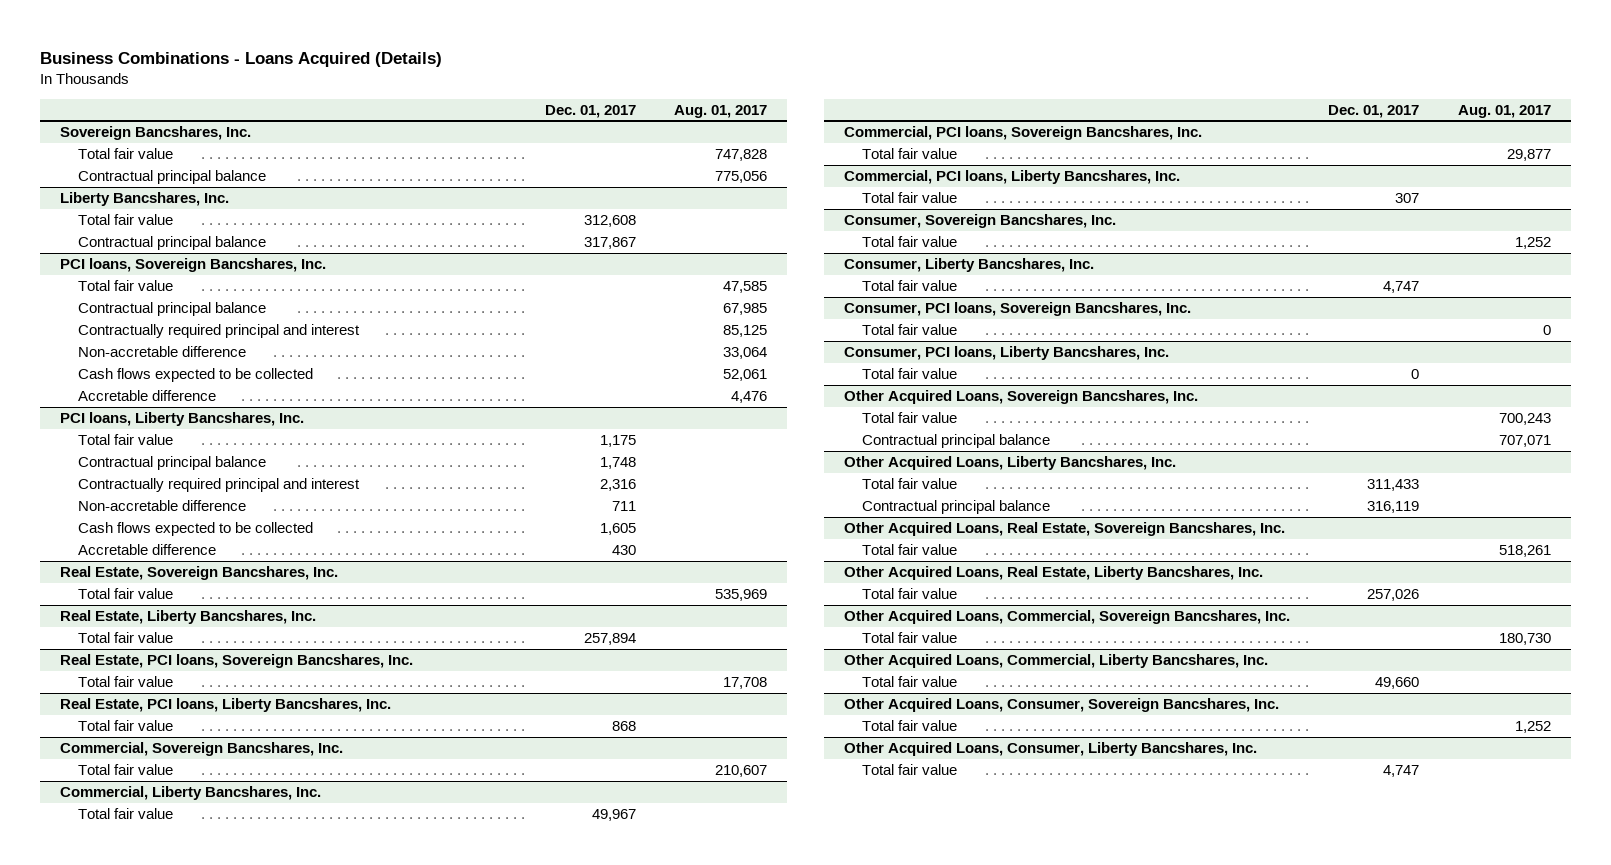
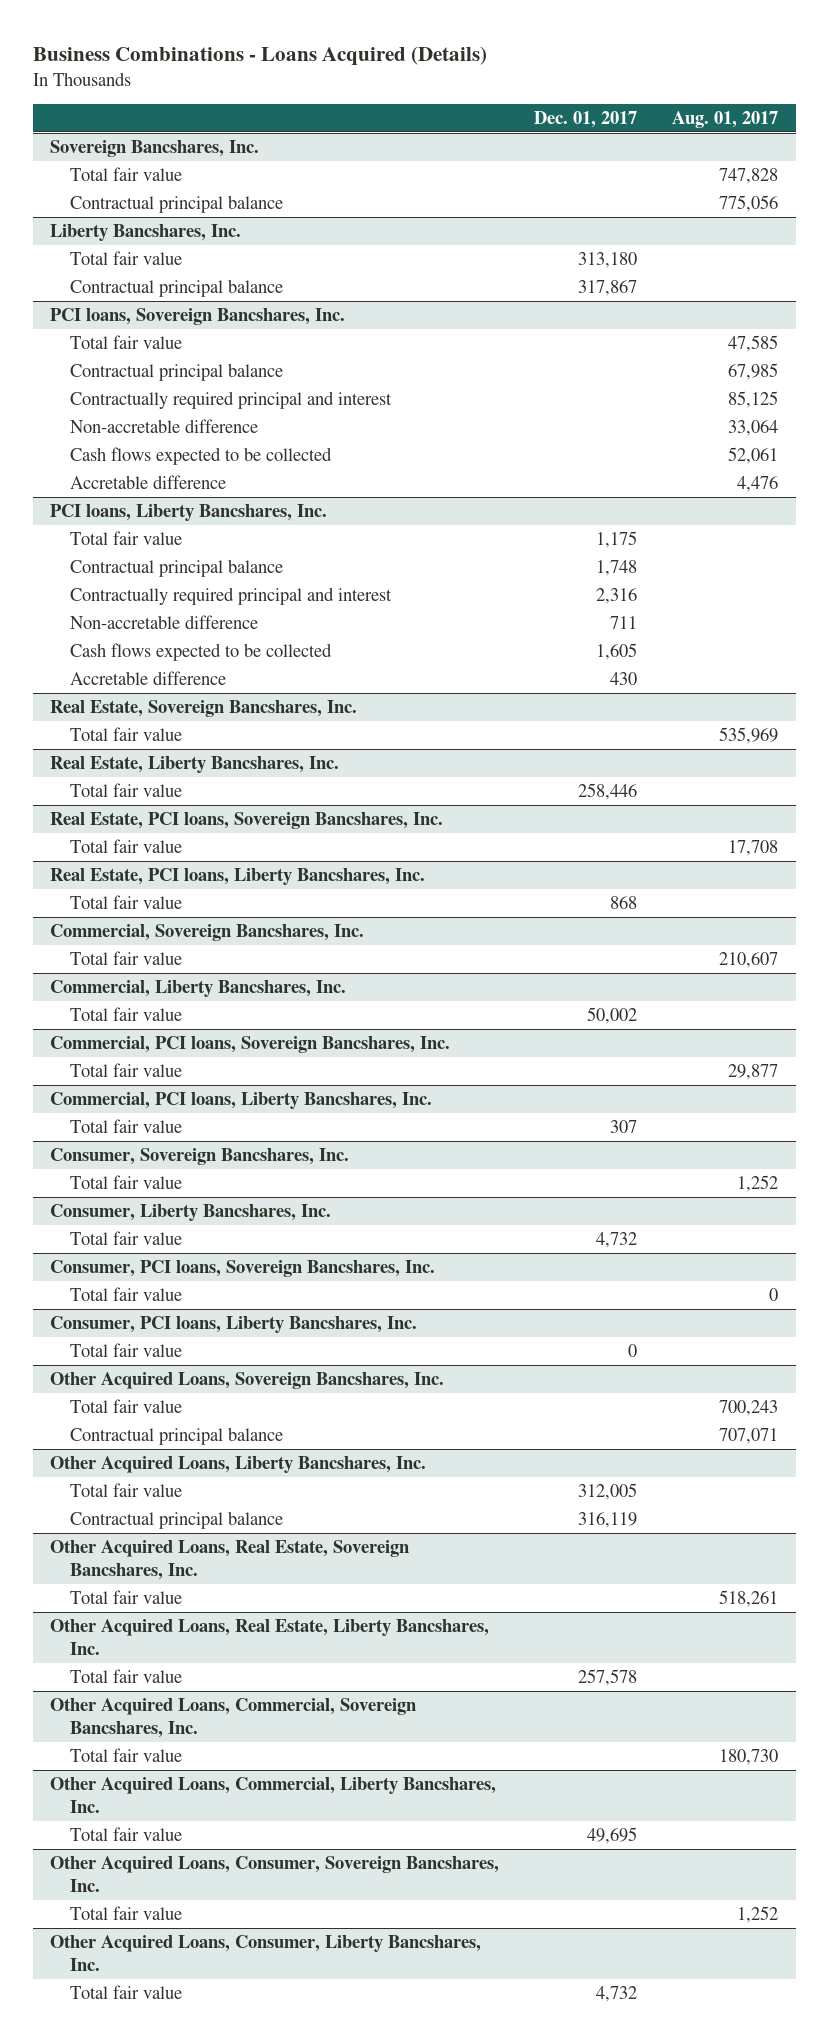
@ Liberty Bancshares, Inc.
- Total fair value | 312,608 |
+ Total fair value | 313,180 |
@ Real Estate, Liberty Bancshares, Inc.
- Total fair value | 257,894 |
+ Total fair value | 258,446 |
@ Commercial, Liberty Bancshares, Inc.
- Total fair value | 49,967 |
+ Total fair value | 50,002 |
@ Consumer, Liberty Bancshares, Inc.
- Total fair value | 4,747 |
+ Total fair value | 4,732 |
@ Other Acquired Loans, Liberty Bancshares, Inc.
- Total fair value | 311,433 |
+ Total fair value | 312,005 |
@ Other Acquired Loans, Real Estate, Liberty Bancshares, Inc.
- Total fair value | 257,026 |
+ Total fair value | 257,578 |
@ Other Acquired Loans, Commercial, Liberty Bancshares, Inc.
- Total fair value | 49,660 |
+ Total fair value | 49,695 |
@ Other Acquired Loans, Consumer, Liberty Bancshares, Inc.
- Total fair value | 4,747 |
+ Total fair value | 4,732 |

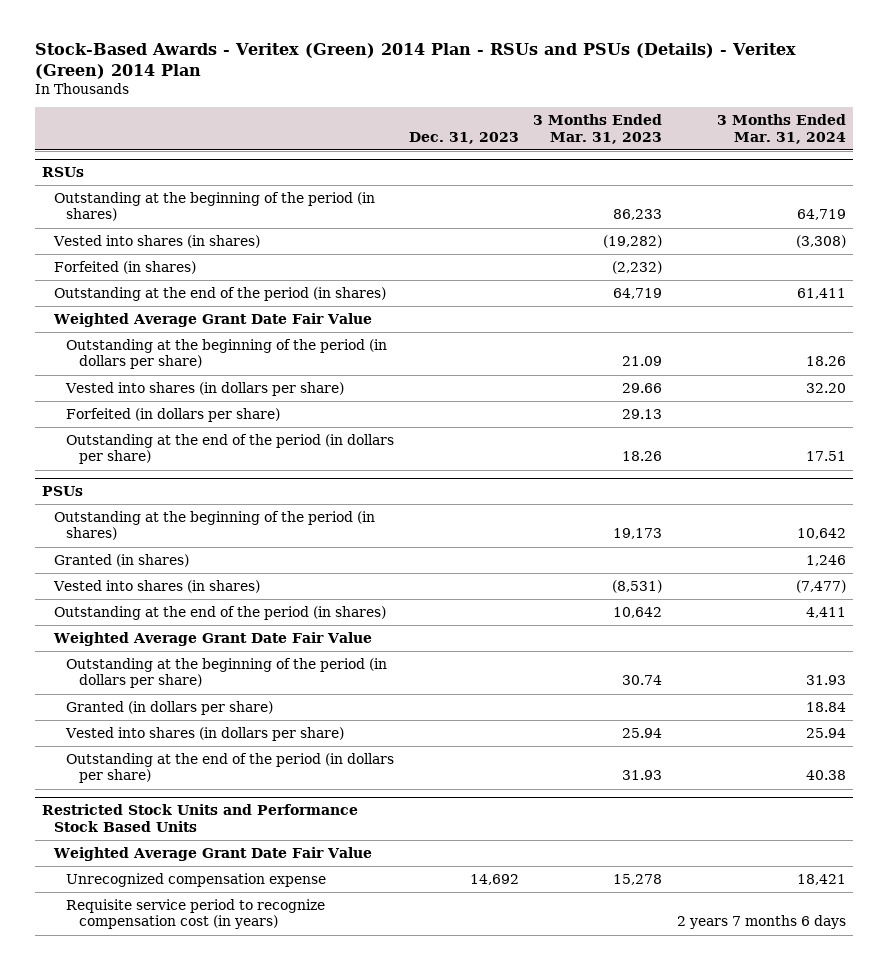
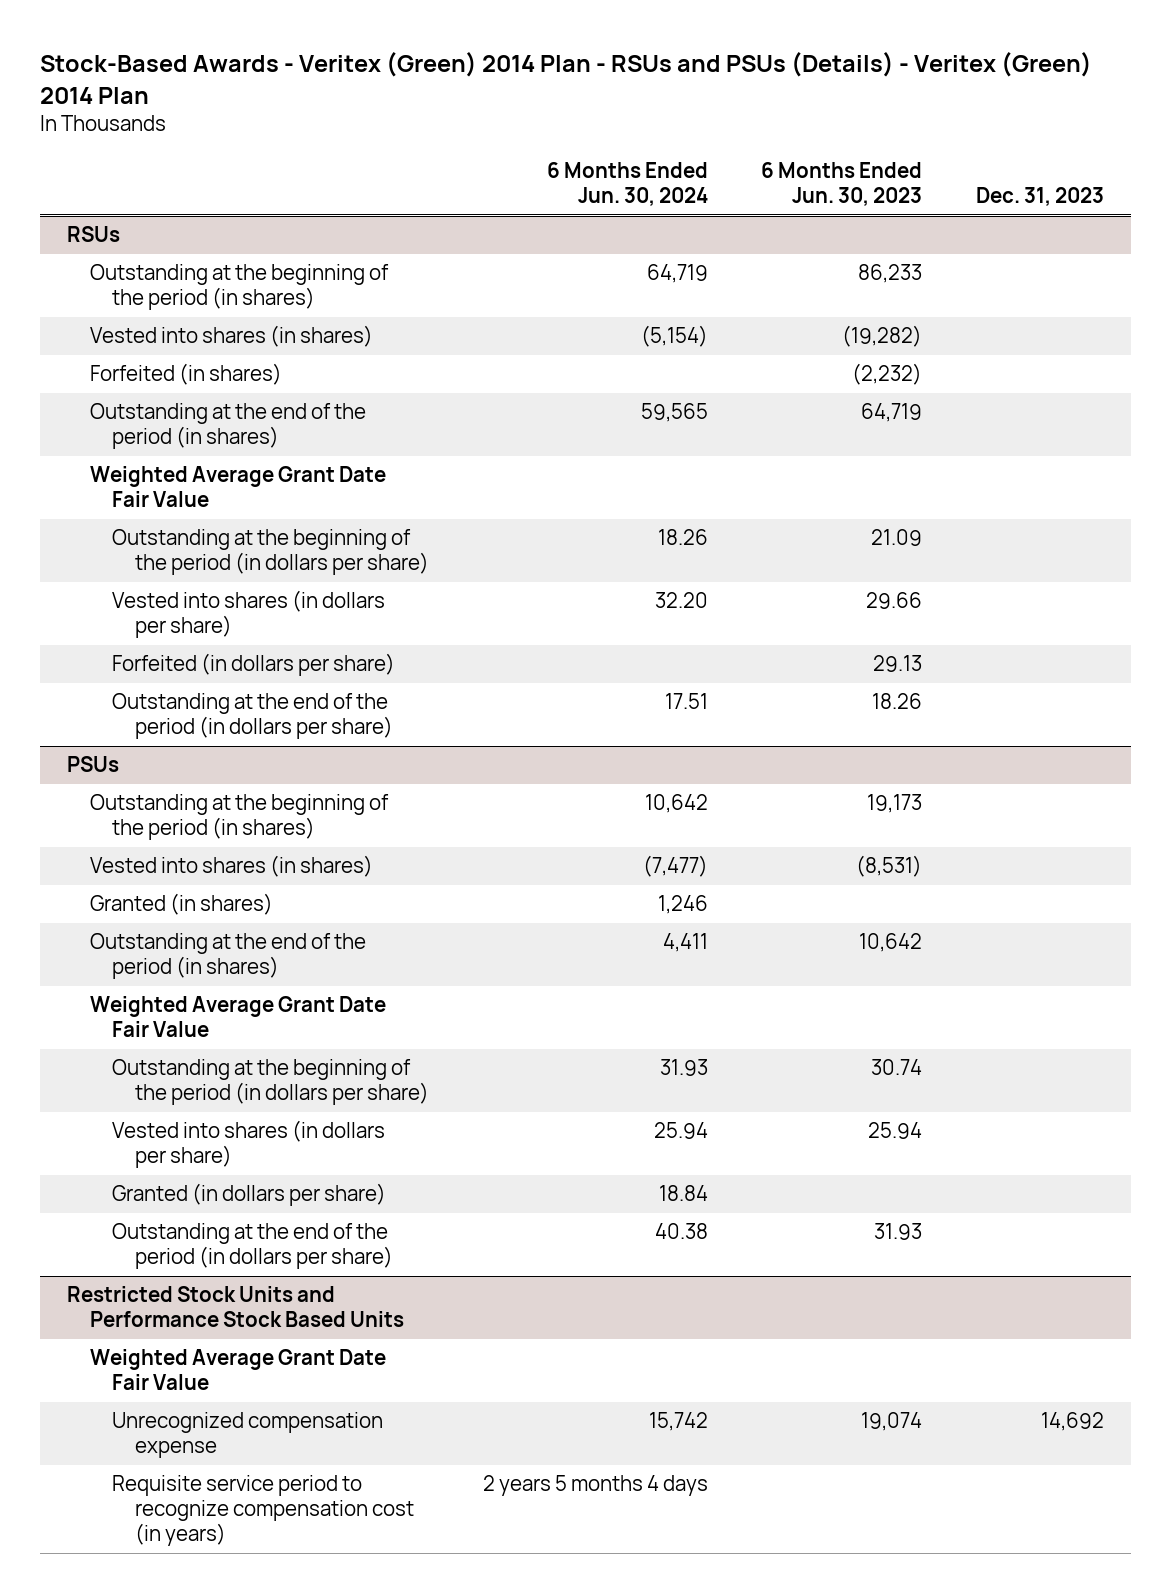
- | Dec. 31, 2023 | 3 Months Ended Mar. 31, 2023 | 3 Months Ended Mar. 31, 2024
+ | 6 Months Ended Jun. 30, 2024 | 6 Months Ended Jun. 30, 2023 | Dec. 31, 2023
@ PSUs
moved down: Granted (in shares) | 1,246 | |
moved down: Granted (in dollars per share) | 18.84 | |

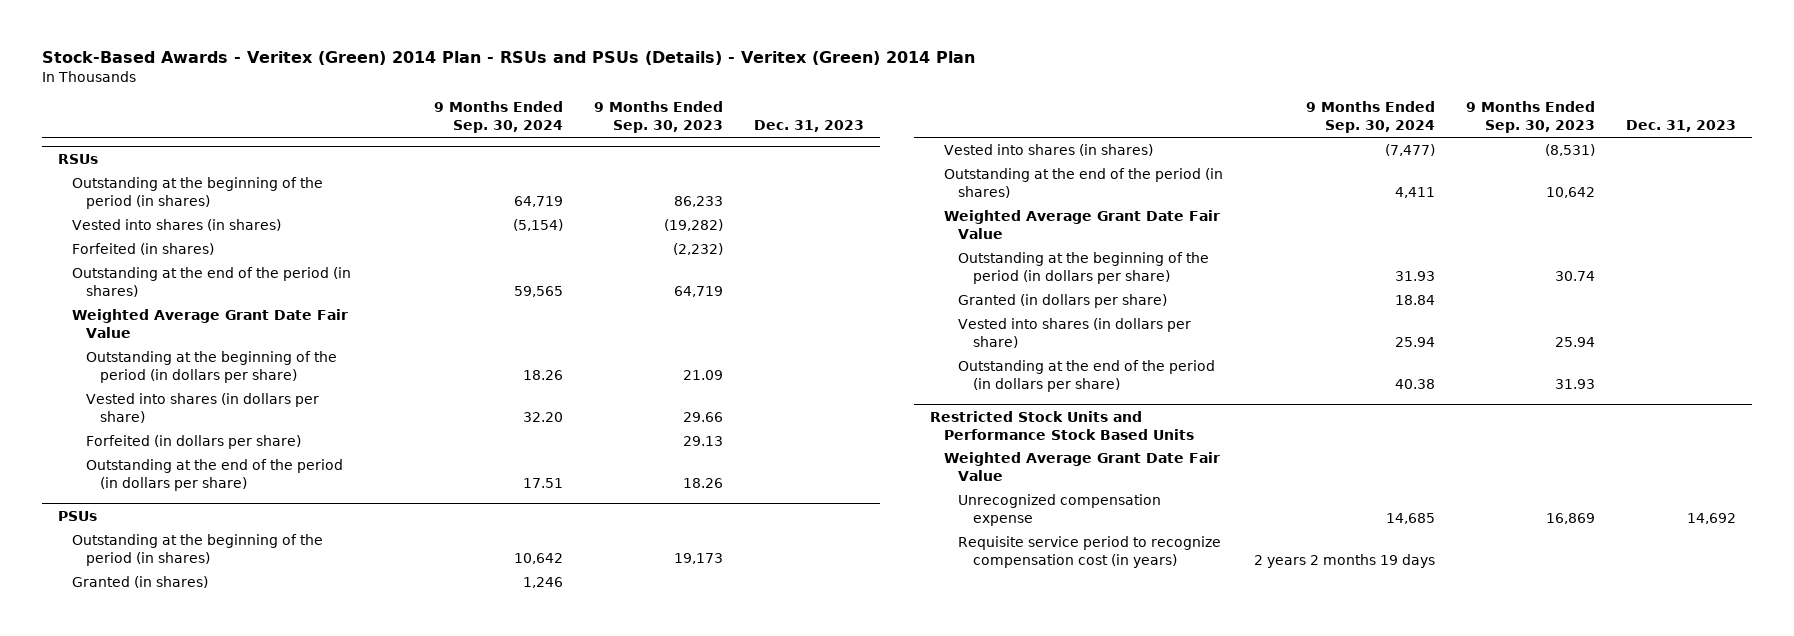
- | 6 Months Ended Jun. 30, 2024 | 6 Months Ended Jun. 30, 2023 | Dec. 31, 2023
+ | 9 Months Ended Sep. 30, 2024 | 9 Months Ended Sep. 30, 2023 | Dec. 31, 2023
@ PSUs
moved down: Vested into shares (in shares) | (7,477) | (8,531) |
moved down: Vested into shares (in dollars per share) | 25.94 | 25.94 |

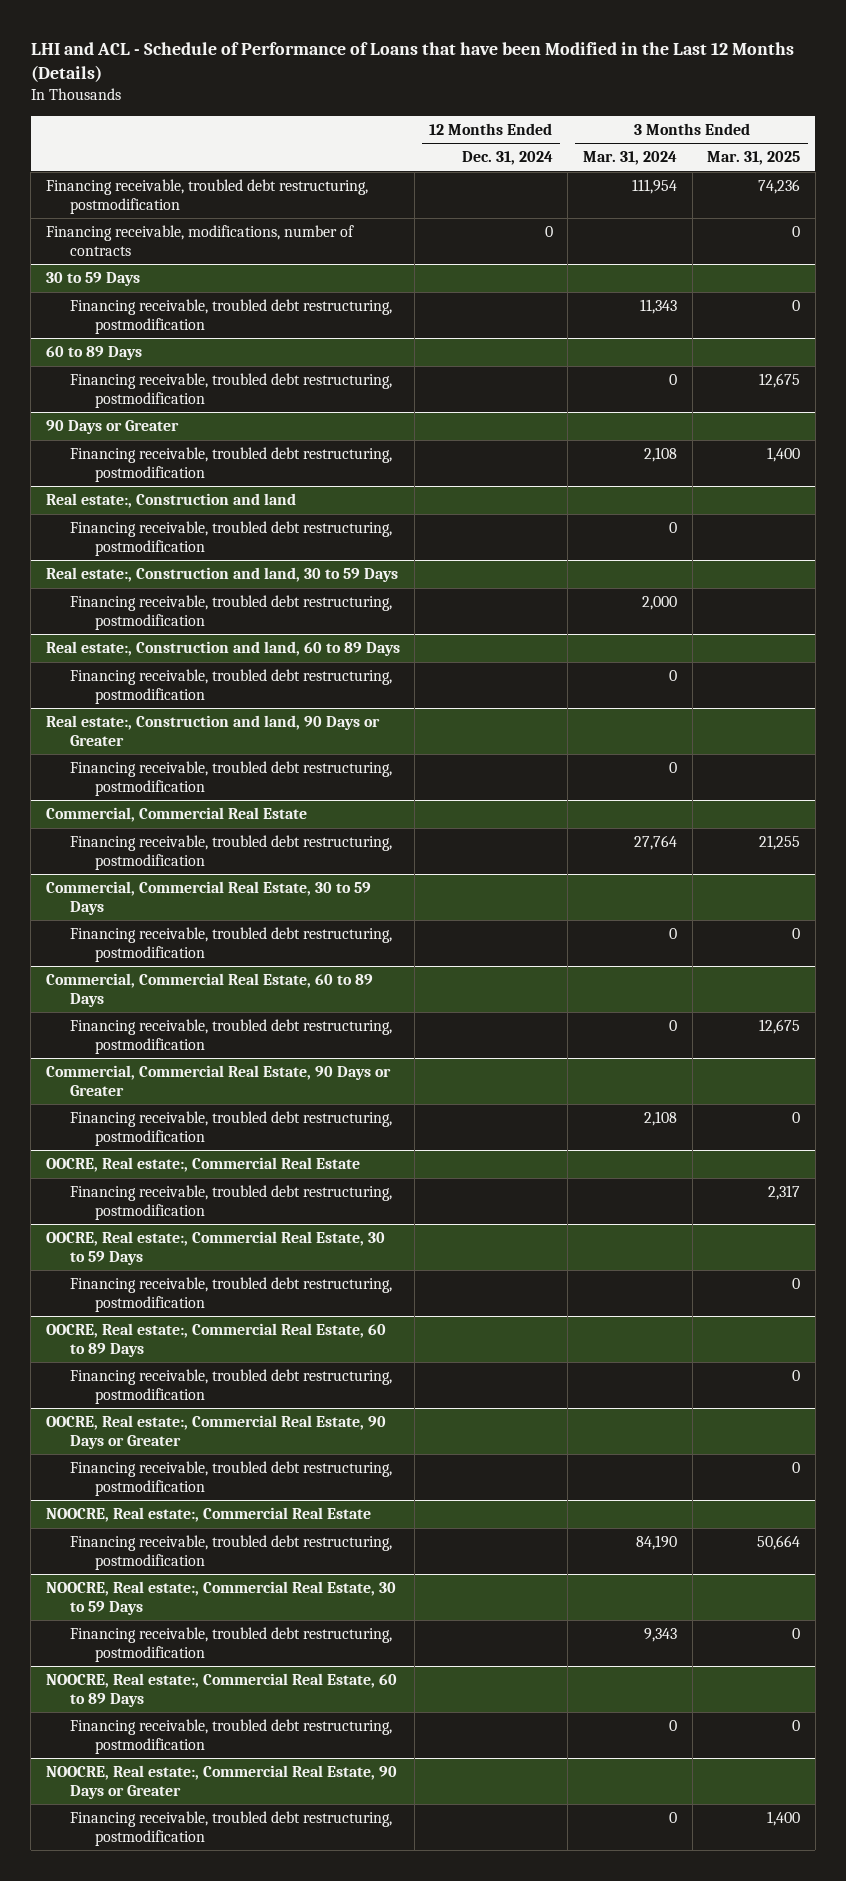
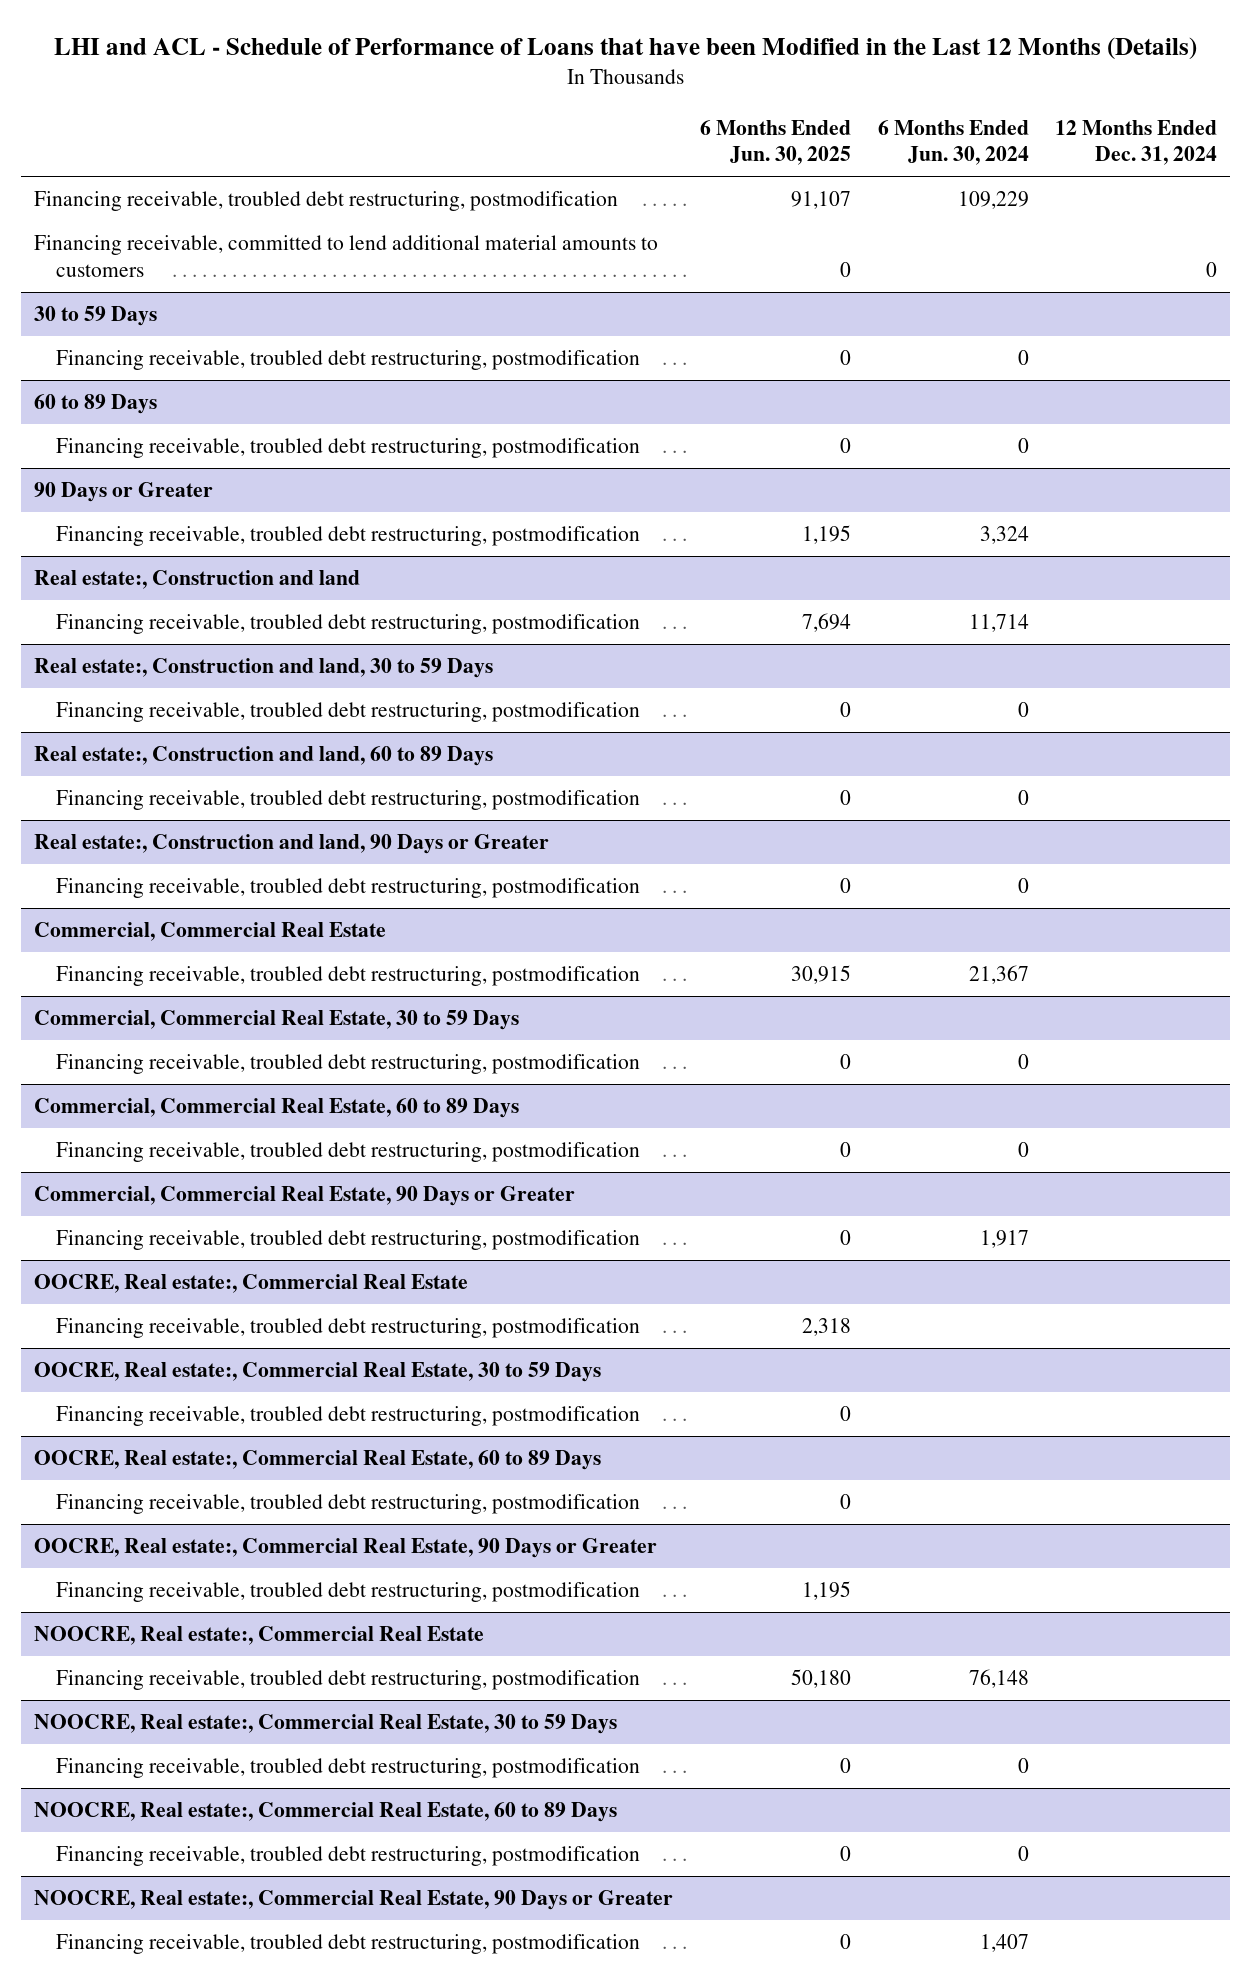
- | 12 Months Ended Dec. 31, 2024 | 3 Months Ended Mar. 31, 2024 | 3 Months Ended Mar. 31, 2025
+ | 6 Months Ended Jun. 30, 2025 | 6 Months Ended Jun. 30, 2024 | 12 Months Ended Dec. 31, 2024
- Financing receivable, modifications, number of contracts | 0 | | 0
+ Financing receivable, committed to lend additional material amounts to customers | 0 | | 0

